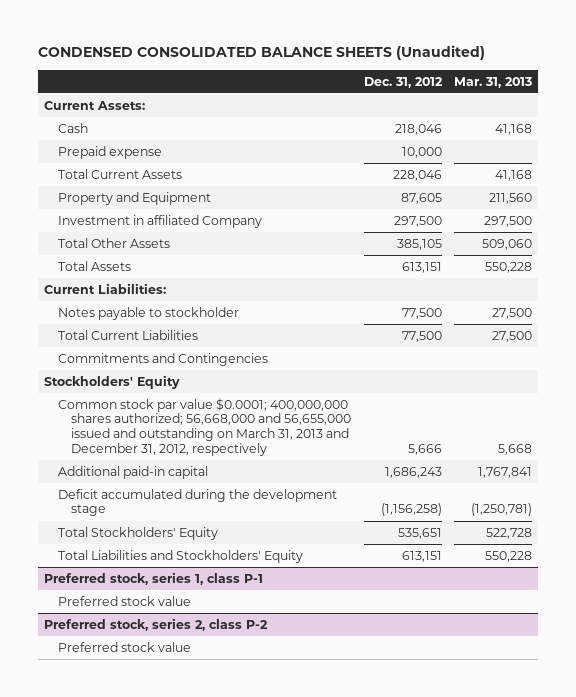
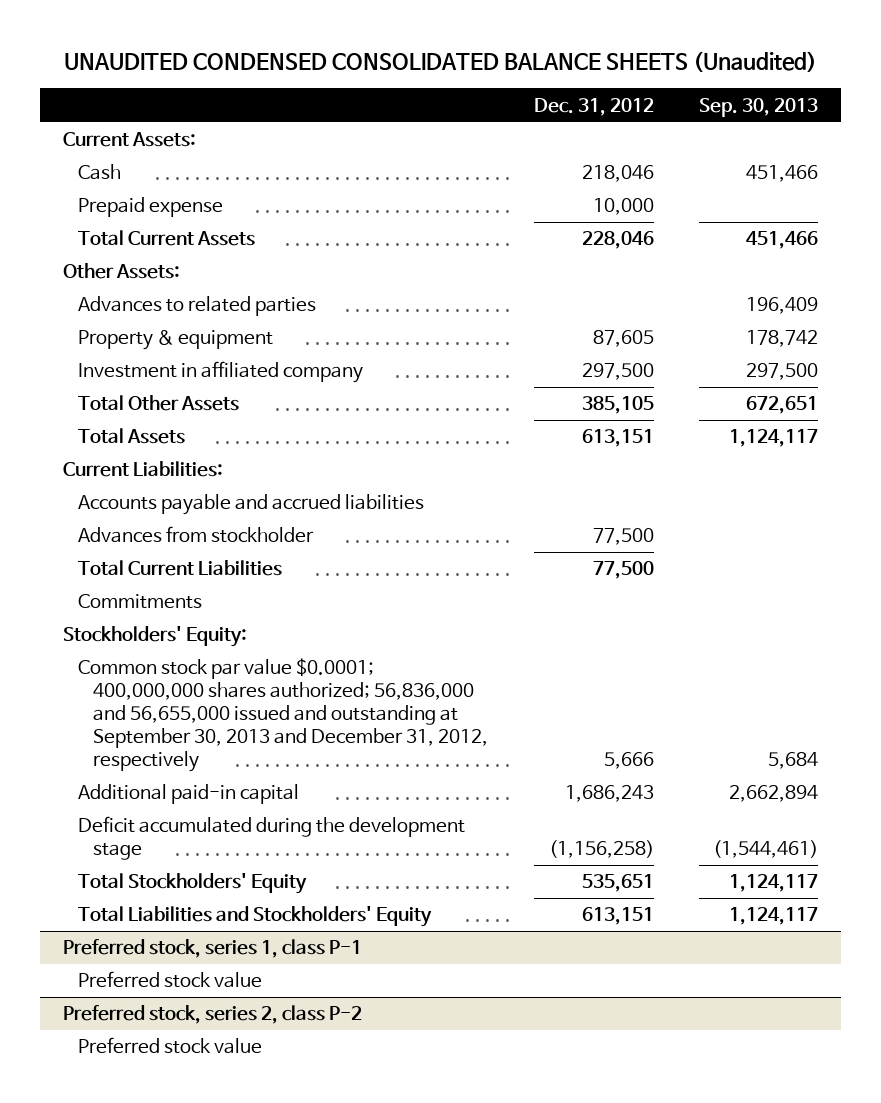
- CONDENSED CONSOLIDATED BALANCE SHEETS (Unaudited)
+ UNAUDITED CONDENSED CONSOLIDATED BALANCE SHEETS (Unaudited)
- | Dec. 31, 2012 | Mar. 31, 2013
+ | Dec. 31, 2012 | Sep. 30, 2013
- Property and Equipment | 87,605 | 211,560
- Investment in affiliated Company | 297,500 | 297,500
+ Other Assets:
+ Advances to related parties | | 196,409
+ Property & equipment | 87,605 | 178,742
+ Investment in affiliated company | 297,500 | 297,500
- Notes payable to stockholder | 77,500 | 27,500
+ Accounts payable and accrued liabilities
+ Advances from stockholder | 77,500 |
- Commitments and Contingencies
- Stockholders' Equity
- Common stock par value $0.0001; 400,000,000 shares authorized; 56,668,000 and 56,655,000 issued and outstanding on March 31, 2013 and December 31, 2012, respectively | 5,666 | 5,668
+ Commitments
+ Stockholders' Equity:
+ Common stock par value $0.0001; 400,000,000 shares authorized; 56,836,000 and 56,655,000 issued and outstanding at September 30, 2013 and December 31, 2012, respectively | 5,666 | 5,684

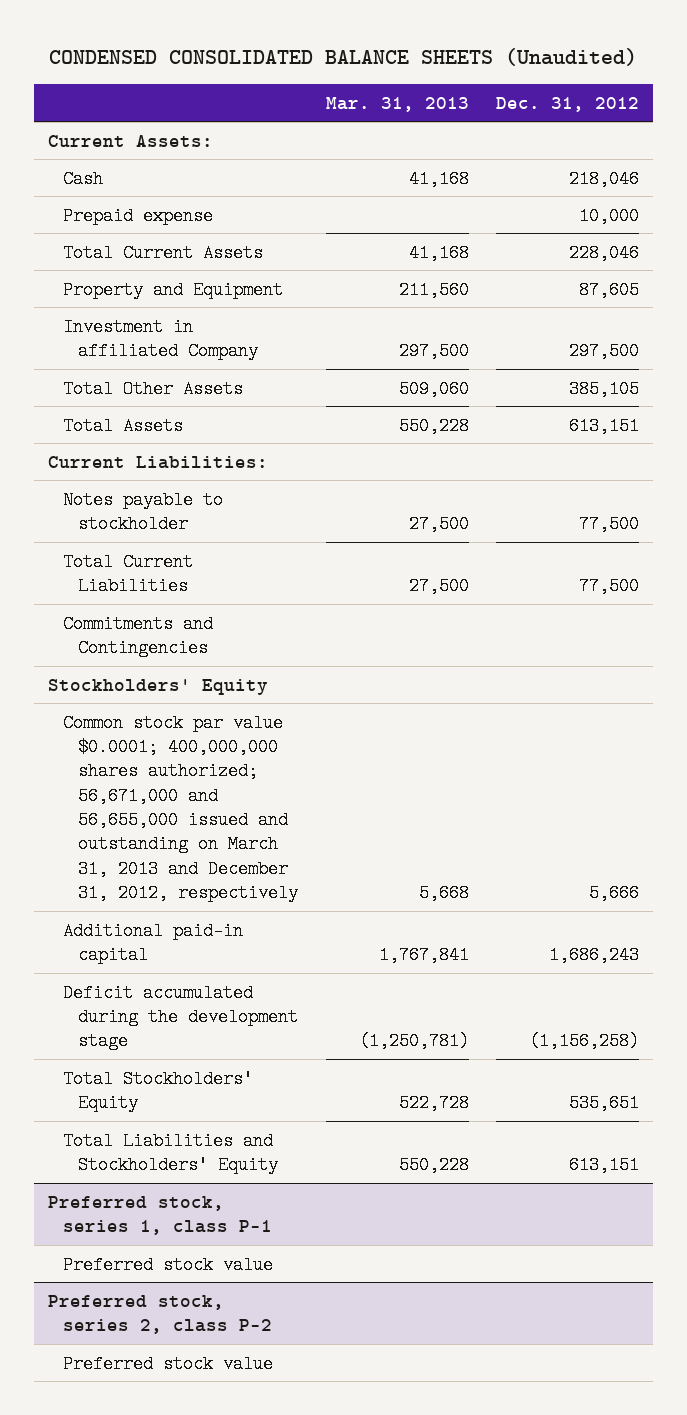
- UNAUDITED CONDENSED CONSOLIDATED BALANCE SHEETS (Unaudited)
+ CONDENSED CONSOLIDATED BALANCE SHEETS (Unaudited)
- | Dec. 31, 2012 | Sep. 30, 2013
+ | Mar. 31, 2013 | Dec. 31, 2012
- Other Assets:
- Advances to related parties | | 196,409
- Property & equipment | 87,605 | 178,742
- Investment in affiliated company | 297,500 | 297,500
+ Property and Equipment | 211,560 | 87,605
+ Investment in affiliated Company | 297,500 | 297,500
- Accounts payable and accrued liabilities
- Advances from stockholder | 77,500 |
+ Notes payable to stockholder | 27,500 | 77,500
- Commitments
- Stockholders' Equity:
- Common stock par value $0.0001; 400,000,000 shares authorized; 56,836,000 and 56,655,000 issued and outstanding at September 30, 2013 and December 31, 2012, respectively | 5,666 | 5,684
+ Commitments and Contingencies
+ Stockholders' Equity
+ Common stock par value $0.0001; 400,000,000 shares authorized; 56,671,000 and 56,655,000 issued and outstanding on March 31, 2013 and December 31, 2012, respectively | 5,668 | 5,666

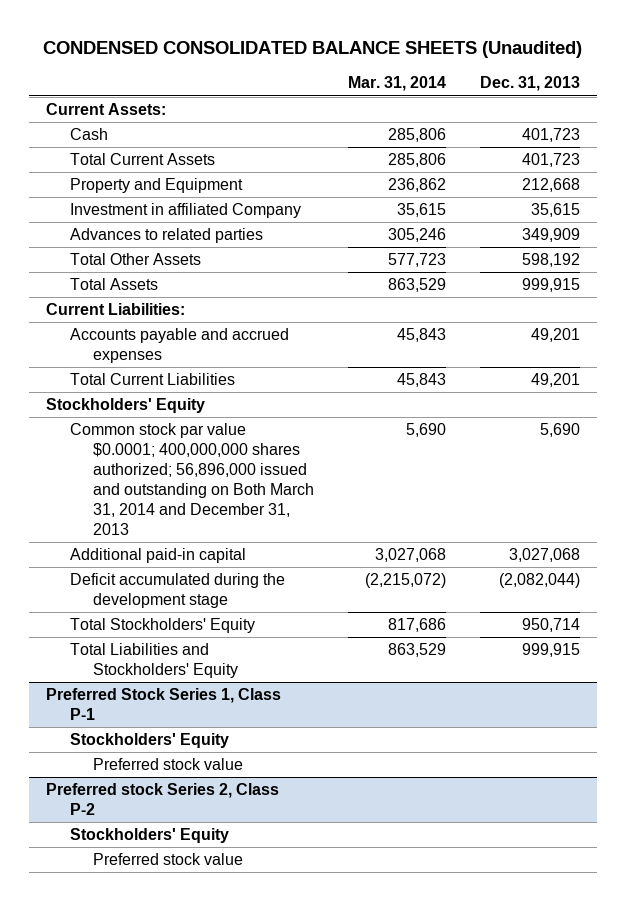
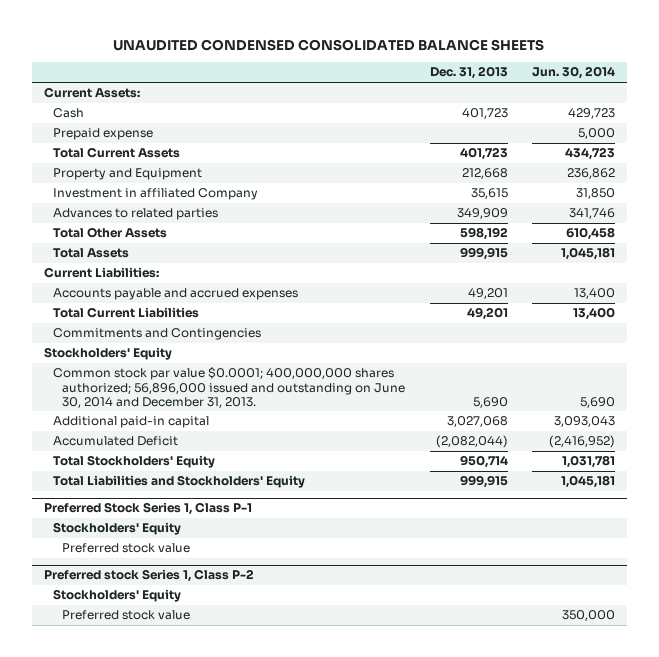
- CONDENSED CONSOLIDATED BALANCE SHEETS (Unaudited)
+ UNAUDITED CONDENSED CONSOLIDATED BALANCE SHEETS
- | Mar. 31, 2014 | Dec. 31, 2013
+ | Dec. 31, 2013 | Jun. 30, 2014
+ Prepaid expense | | 5,000
+ Commitments and Contingencies
- Common stock par value $0.0001; 400,000,000 shares authorized; 56,896,000 issued and outstanding on Both March 31, 2014 and December 31, 2013 | 5,690 | 5,690
+ Common stock par value $0.0001; 400,000,000 shares authorized; 56,896,000 issued and outstanding on June 30, 2014 and December 31, 2013. | 5,690 | 5,690
- Deficit accumulated during the development stage | (2,215,072) | (2,082,044)
+ Accumulated Deficit | (2,082,044) | (2,416,952)
- Preferred stock Series 2, Class P-2
+ Preferred stock Series 1, Class P-2

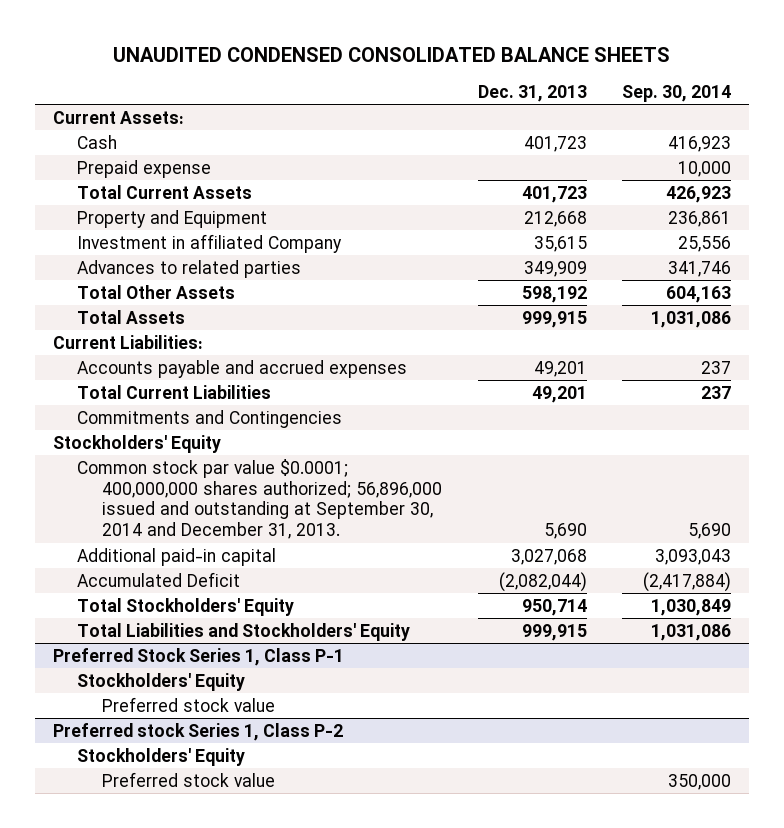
- | Dec. 31, 2013 | Jun. 30, 2014
+ | Dec. 31, 2013 | Sep. 30, 2014
- Common stock par value $0.0001; 400,000,000 shares authorized; 56,896,000 issued and outstanding on June 30, 2014 and December 31, 2013. | 5,690 | 5,690
+ Common stock par value $0.0001; 400,000,000 shares authorized; 56,896,000 issued and outstanding at September 30, 2014 and December 31, 2013. | 5,690 | 5,690

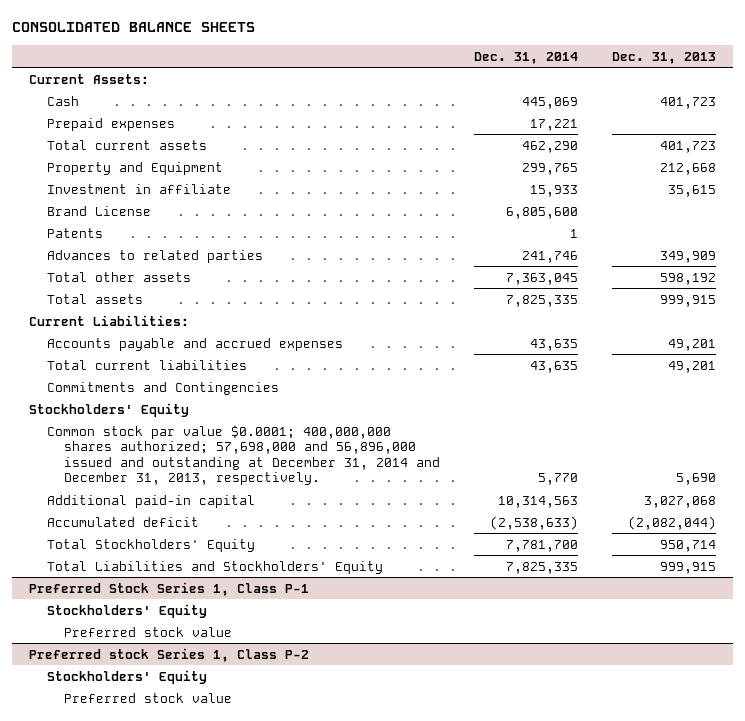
- UNAUDITED CONDENSED CONSOLIDATED BALANCE SHEETS
+ CONSOLIDATED BALANCE SHEETS
- | Dec. 31, 2013 | Sep. 30, 2014
+ | Dec. 31, 2014 | Dec. 31, 2013
- Prepaid expense | | 10,000
- Total Current Assets | 401,723 | 426,923
+ Prepaid expenses | 17,221 |
+ Total current assets | 462,290 | 401,723
- Investment in affiliated Company | 35,615 | 25,556
+ Investment in affiliate | 15,933 | 35,615
+ Brand License | 6,805,600 |
+ Patents | 1 |
- Total Other Assets | 598,192 | 604,163
- Total Assets | 999,915 | 1,031,086
+ Total other assets | 7,363,045 | 598,192
+ Total assets | 7,825,335 | 999,915
- Total Current Liabilities | 49,201 | 237
+ Total current liabilities | 43,635 | 49,201
- Common stock par value $0.0001; 400,000,000 shares authorized; 56,896,000 issued and outstanding at September 30, 2014 and December 31, 2013. | 5,690 | 5,690
+ Common stock par value $0.0001; 400,000,000 shares authorized; 57,698,000 and 56,896,000 issued and outstanding at December 31, 2014 and December 31, 2013, respectively. | 5,770 | 5,690
- Accumulated Deficit | (2,082,044) | (2,417,884)
+ Accumulated deficit | (2,538,633) | (2,082,044)

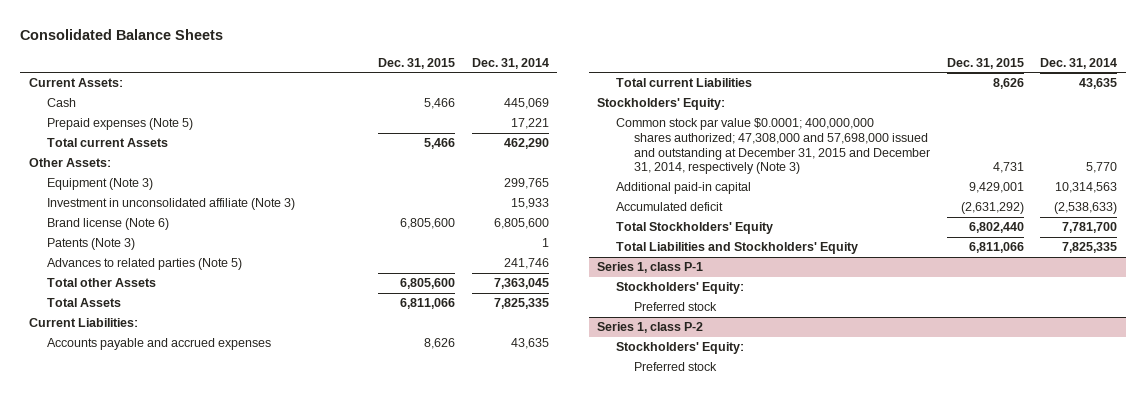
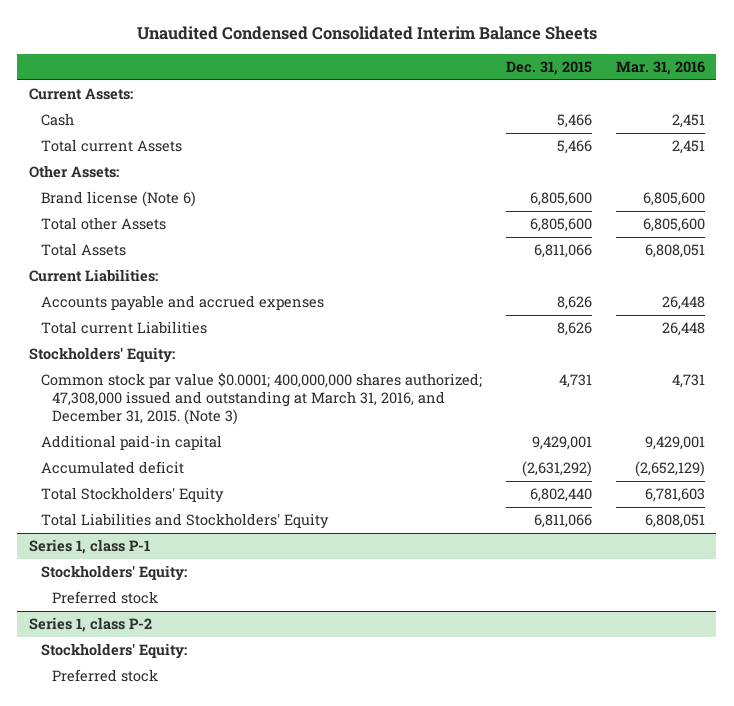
- Consolidated Balance Sheets
+ Unaudited Condensed Consolidated Interim Balance Sheets
- | Dec. 31, 2015 | Dec. 31, 2014
+ | Dec. 31, 2015 | Mar. 31, 2016
- Prepaid expenses (Note 5) | | 17,221
- Equipment (Note 3) | | 299,765
- Investment in unconsolidated affiliate (Note 3) | | 15,933
- Patents (Note 3) | | 1
- Advances to related parties (Note 5) | | 241,746
- Common stock par value $0.0001; 400,000,000 shares authorized; 47,308,000 and 57,698,000 issued and outstanding at December 31, 2015 and December 31, 2014, respectively (Note 3) | 4,731 | 5,770
+ Common stock par value $0.0001; 400,000,000 shares authorized; 47,308,000 issued and outstanding at March 31, 2016, and December 31, 2015. (Note 3) | 4,731 | 4,731

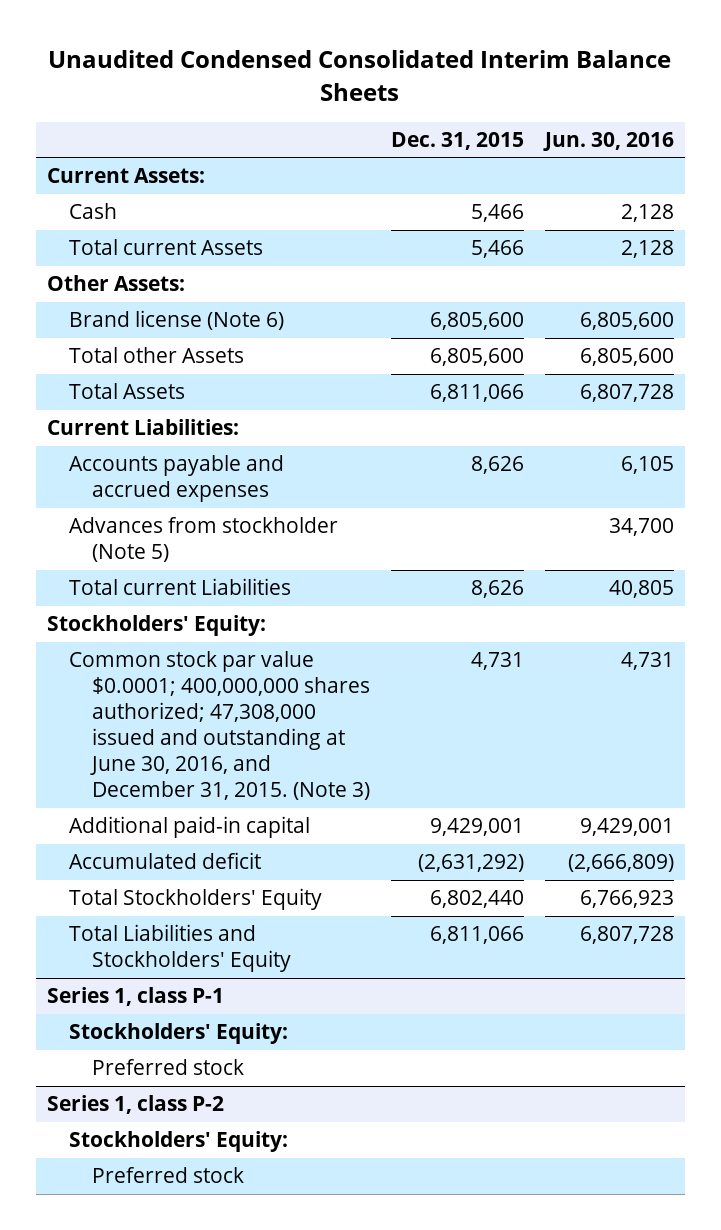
- | Dec. 31, 2015 | Mar. 31, 2016
+ | Dec. 31, 2015 | Jun. 30, 2016
+ Advances from stockholder (Note 5) | | 34,700
- Common stock par value $0.0001; 400,000,000 shares authorized; 47,308,000 issued and outstanding at March 31, 2016, and December 31, 2015. (Note 3) | 4,731 | 4,731
+ Common stock par value $0.0001; 400,000,000 shares authorized; 47,308,000 issued and outstanding at June 30, 2016, and December 31, 2015. (Note 3) | 4,731 | 4,731

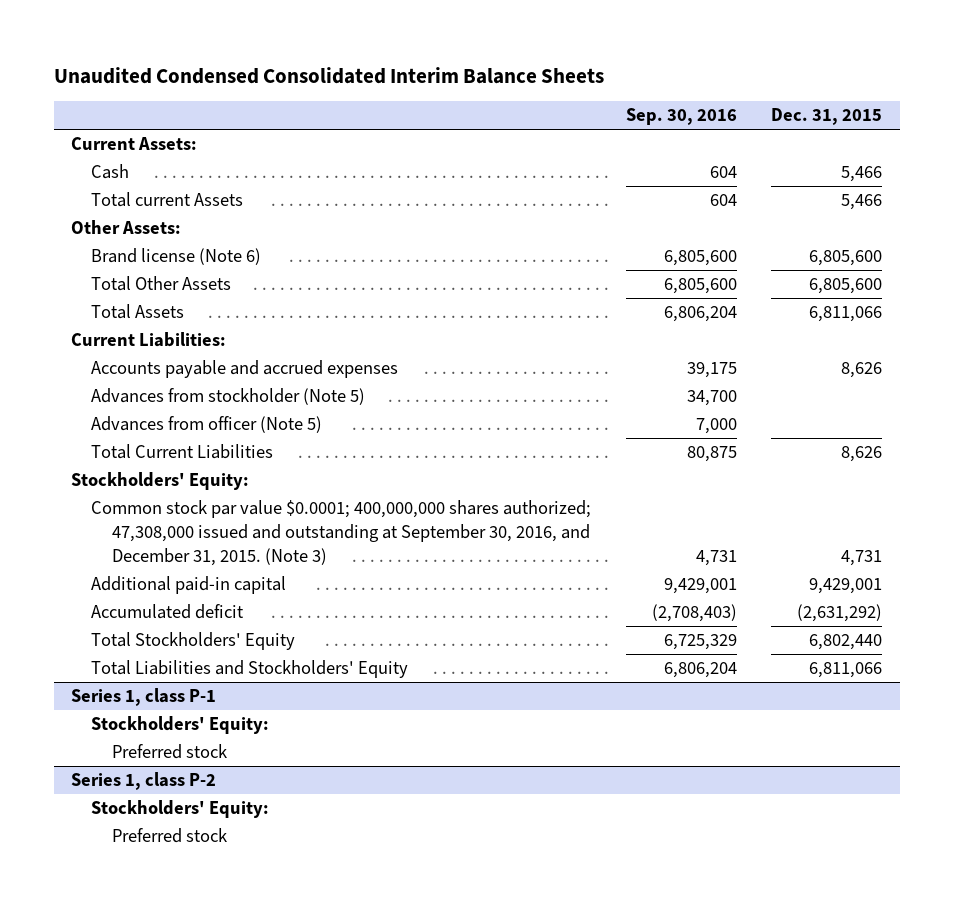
- | Dec. 31, 2015 | Jun. 30, 2016
+ | Sep. 30, 2016 | Dec. 31, 2015
- Total other Assets | 6,805,600 | 6,805,600
+ Total Other Assets | 6,805,600 | 6,805,600
- Total current Liabilities | 8,626 | 40,805
+ Advances from officer (Note 5) | 7,000 |
+ Total Current Liabilities | 80,875 | 8,626
- Common stock par value $0.0001; 400,000,000 shares authorized; 47,308,000 issued and outstanding at June 30, 2016, and December 31, 2015. (Note 3) | 4,731 | 4,731
+ Common stock par value $0.0001; 400,000,000 shares authorized; 47,308,000 issued and outstanding at September 30, 2016, and December 31, 2015. (Note 3) | 4,731 | 4,731

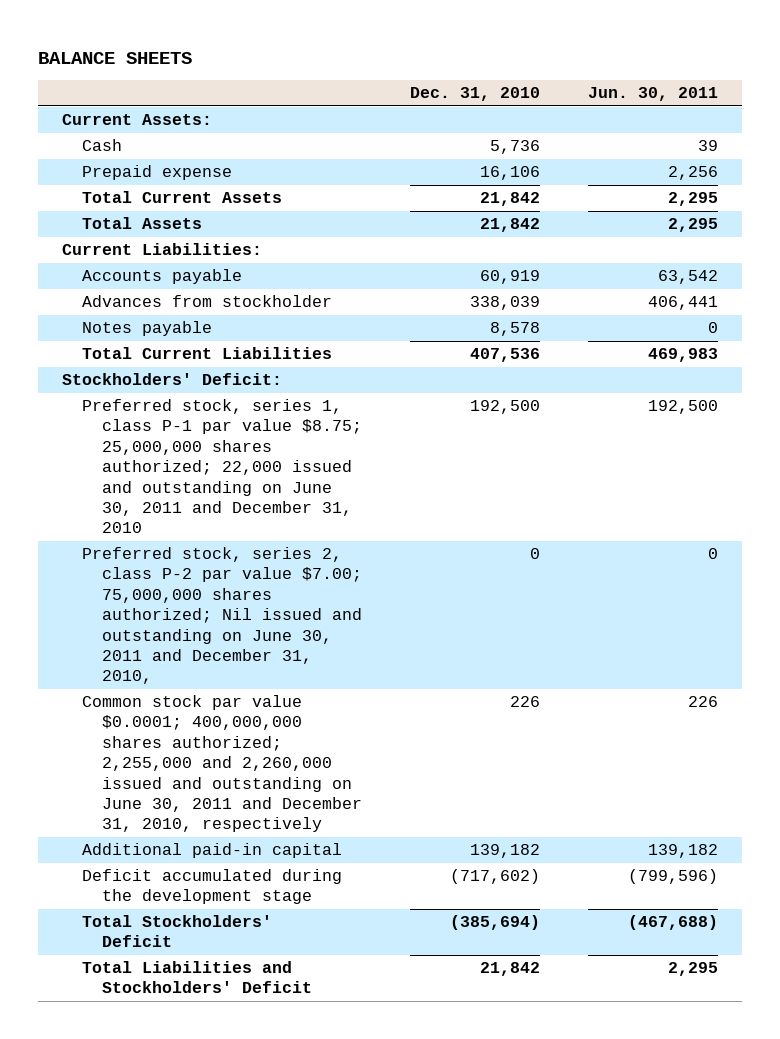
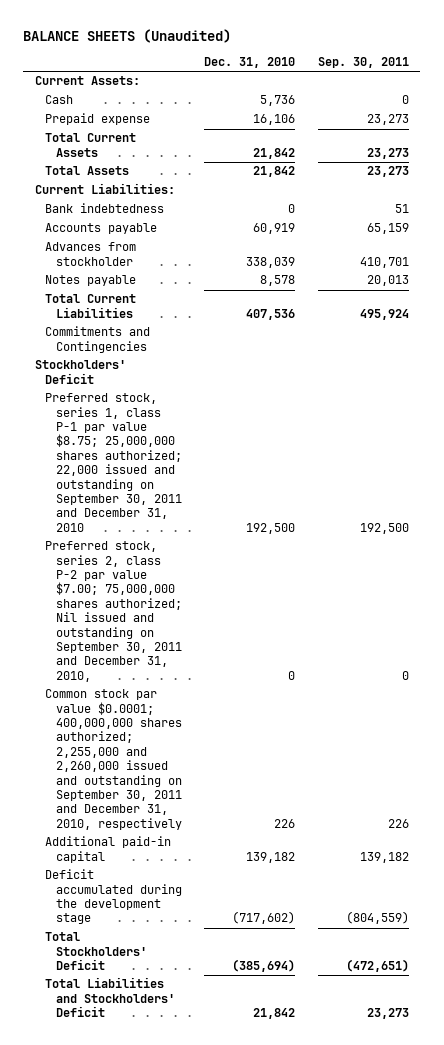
- BALANCE SHEETS
+ BALANCE SHEETS (Unaudited)
- | Dec. 31, 2010 | Jun. 30, 2011
+ | Dec. 31, 2010 | Sep. 30, 2011
+ Bank indebtedness | 0 | 51
- Stockholders' Deficit:
- Preferred stock, series 1, class P-1 par value $8.75; 25,000,000 shares authorized; 22,000 issued and outstanding on June 30, 2011 and December 31, 2010 | 192,500 | 192,500
- Preferred stock, series 2, class P-2 par value $7.00; 75,000,000 shares authorized; Nil issued and outstanding on June 30, 2011 and December 31, 2010, | 0 | 0
- Common stock par value $0.0001; 400,000,000 shares authorized; 2,255,000 and 2,260,000 issued and outstanding on June 30, 2011 and December 31, 2010, respectively | 226 | 226
+ Commitments and Contingencies
+ Stockholders' Deficit
+ Preferred stock, series 1, class P-1 par value $8.75; 25,000,000 shares authorized; 22,000 issued and outstanding on September 30, 2011 and December 31, 2010 | 192,500 | 192,500
+ Preferred stock, series 2, class P-2 par value $7.00; 75,000,000 shares authorized; Nil issued and outstanding on September 30, 2011 and December 31, 2010, | 0 | 0
+ Common stock par value $0.0001; 400,000,000 shares authorized; 2,255,000 and 2,260,000 issued and outstanding on September 30, 2011 and December 31, 2010, respectively | 226 | 226

